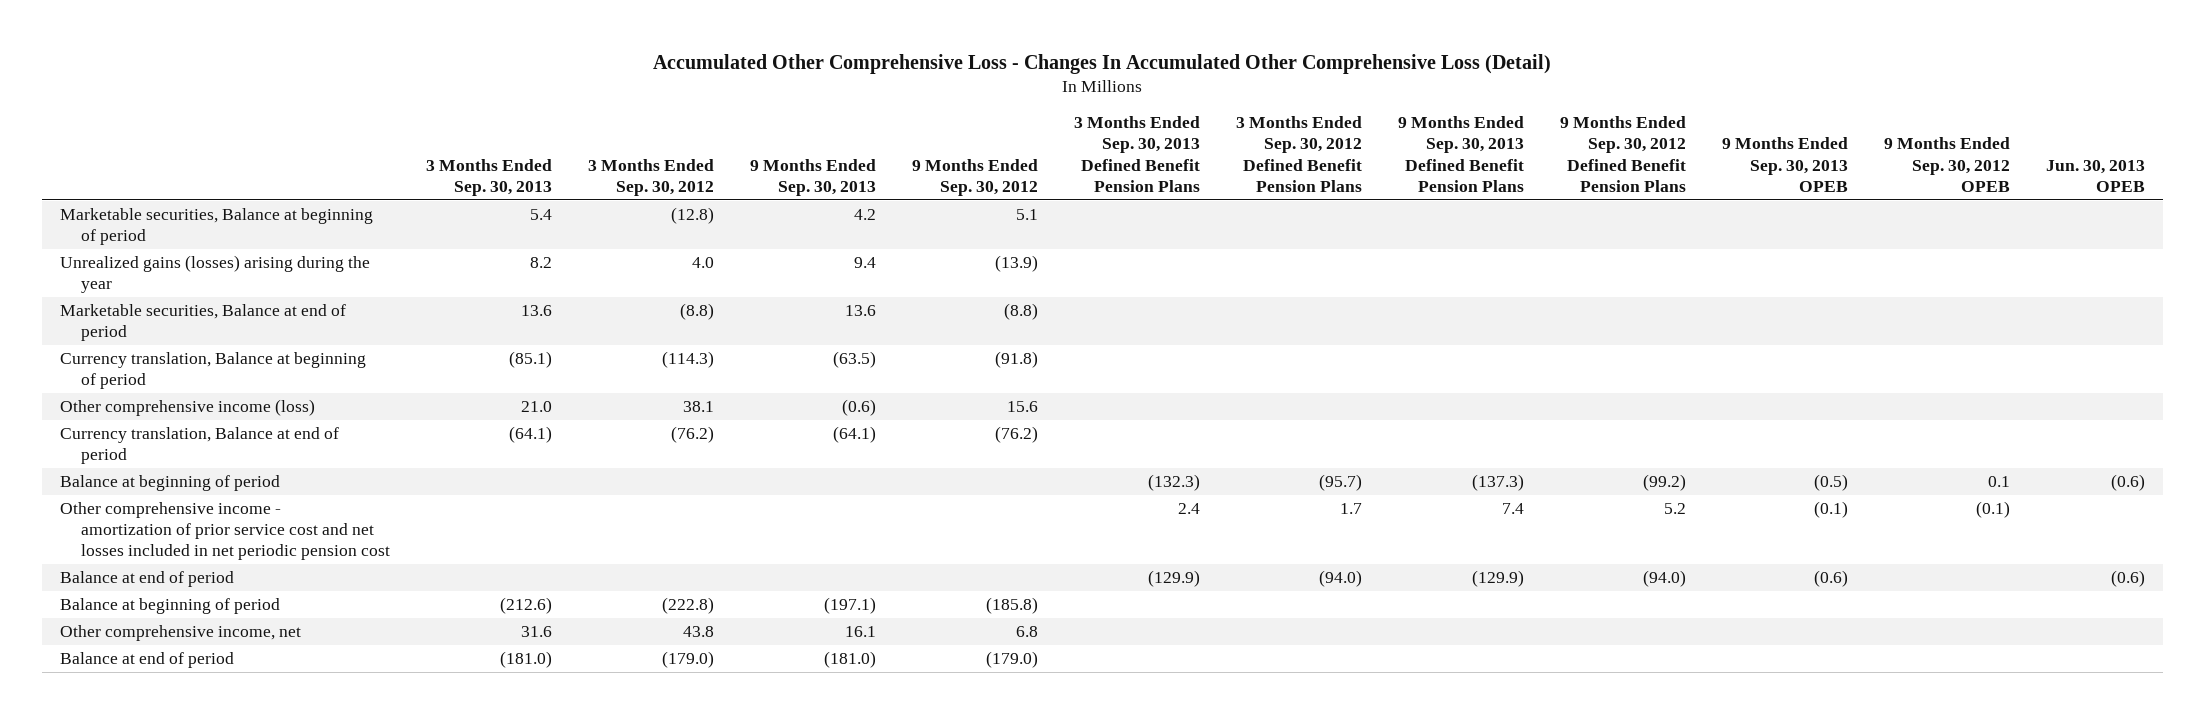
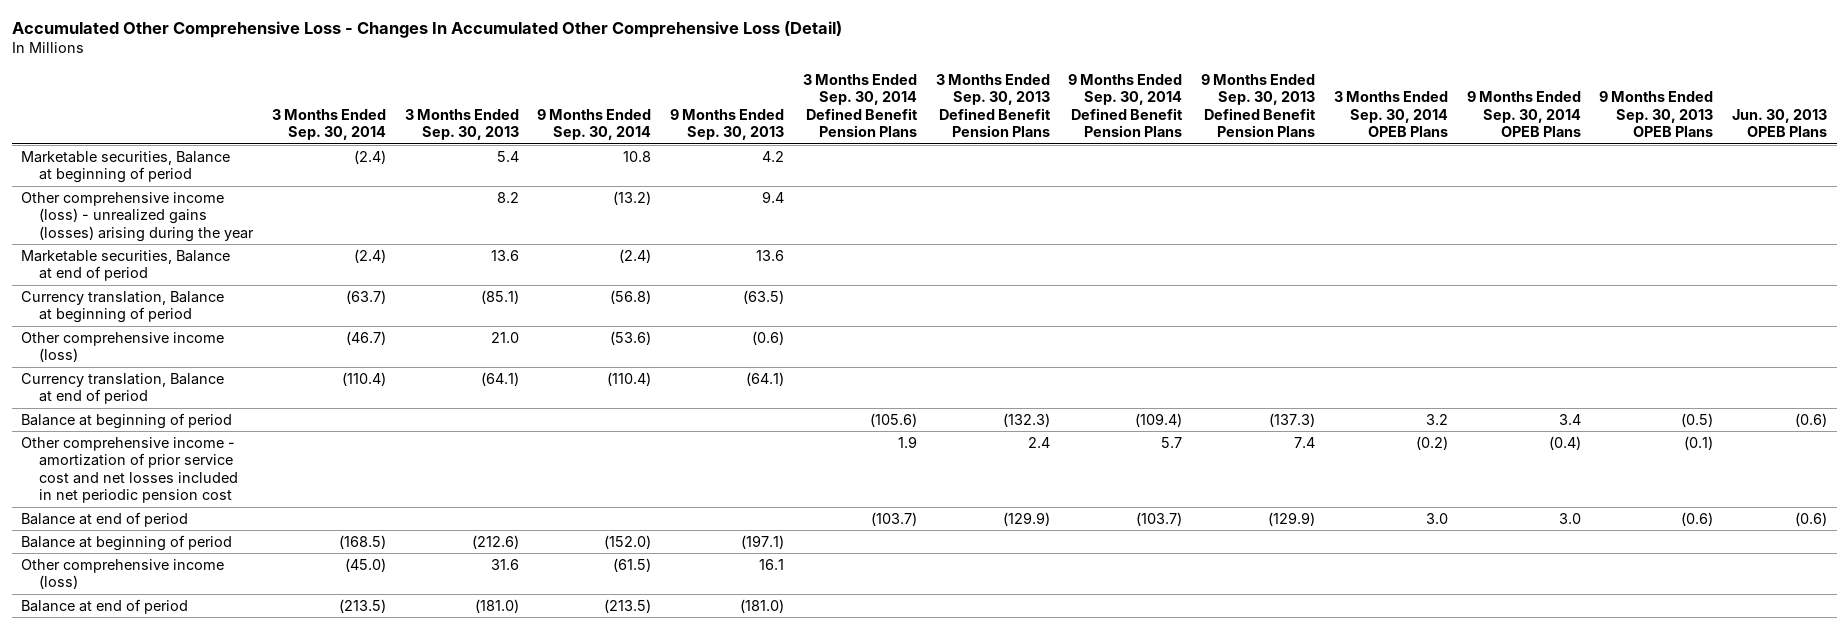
- | 3 Months Ended Sep. 30, 2013 | 3 Months Ended Sep. 30, 2012 | 9 Months Ended Sep. 30, 2013 | 9 Months Ended Sep. 30, 2012 | 3 Months Ended Sep. 30, 2013 Defined Benefit Pension Plans | 3 Months Ended Sep. 30, 2012 Defined Benefit Pension Plans | 9 Months Ended Sep. 30, 2013 Defined Benefit Pension Plans | 9 Months Ended Sep. 30, 2012 Defined Benefit Pension Plans | 9 Months Ended Sep. 30, 2013 OPEB | 9 Months Ended Sep. 30, 2012 OPEB | Jun. 30, 2013 OPEB
+ | 3 Months Ended Sep. 30, 2014 | 3 Months Ended Sep. 30, 2013 | 9 Months Ended Sep. 30, 2014 | 9 Months Ended Sep. 30, 2013 | 3 Months Ended Sep. 30, 2014 Defined Benefit Pension Plans | 3 Months Ended Sep. 30, 2013 Defined Benefit Pension Plans | 9 Months Ended Sep. 30, 2014 Defined Benefit Pension Plans | 9 Months Ended Sep. 30, 2013 Defined Benefit Pension Plans | 3 Months Ended Sep. 30, 2014 OPEB Plans | 9 Months Ended Sep. 30, 2014 OPEB Plans | 9 Months Ended Sep. 30, 2013 OPEB Plans | Jun. 30, 2013 OPEB Plans
- Unrealized gains (losses) arising during the year | 8.2 | 4.0 | 9.4 | (13.9) | | | | | | |
+ Other comprehensive income (loss) - unrealized gains (losses) arising during the year | | 8.2 | (13.2) | 9.4 | | | | | | | |
- Other comprehensive income, net | 31.6 | 43.8 | 16.1 | 6.8 | | | | | | |
+ Other comprehensive income (loss) | (45.0) | 31.6 | (61.5) | 16.1 | | | | | | | |

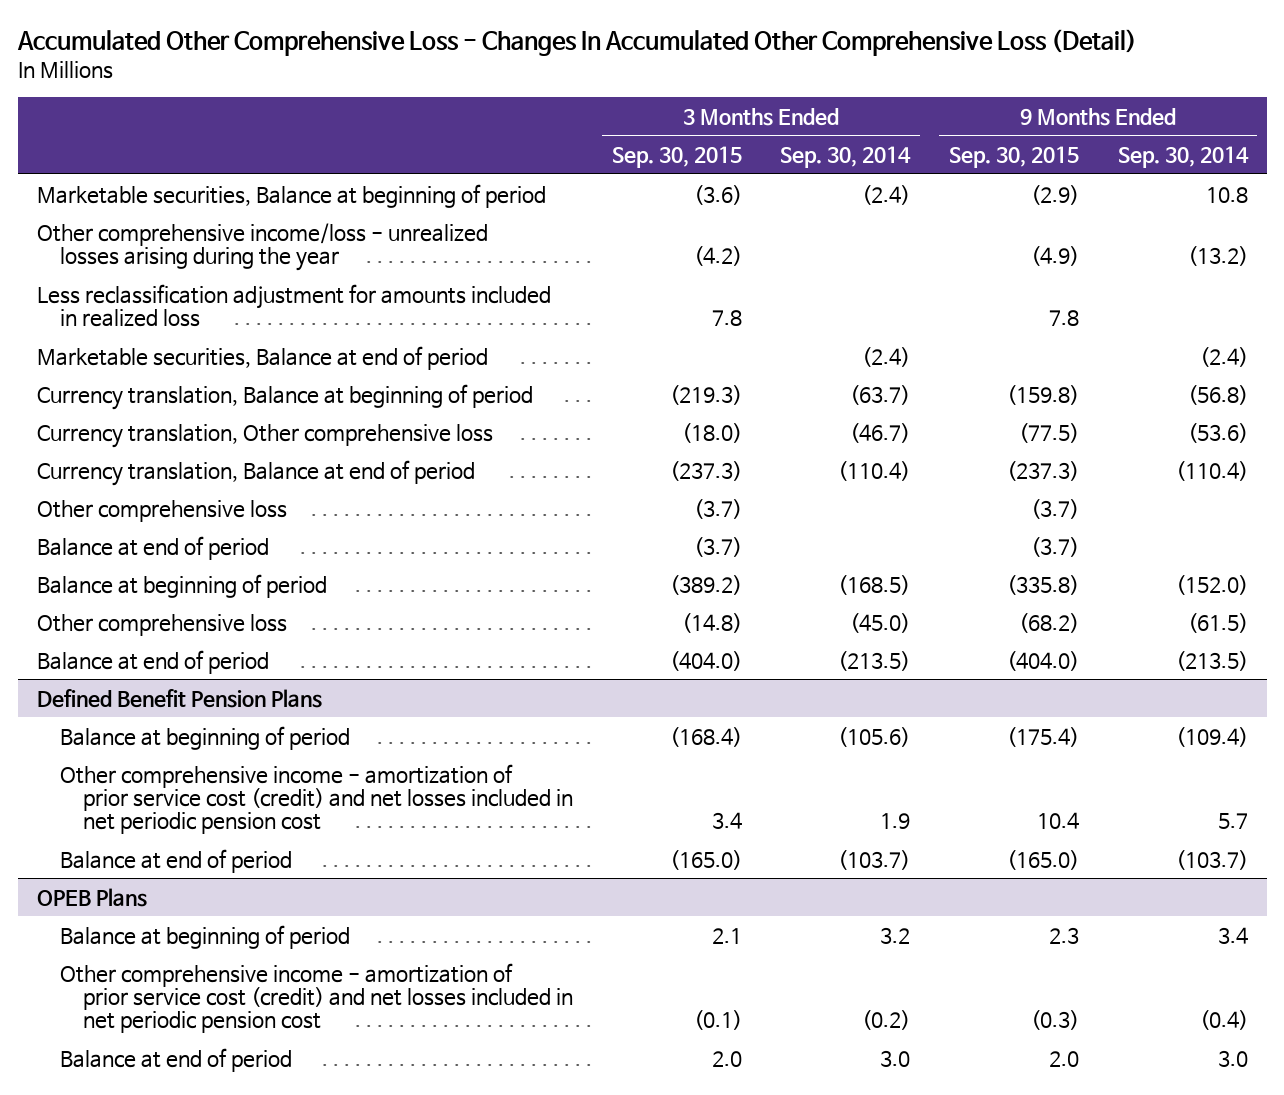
- | 3 Months Ended Sep. 30, 2014 | 3 Months Ended Sep. 30, 2013 | 9 Months Ended Sep. 30, 2014 | 9 Months Ended Sep. 30, 2013 | 3 Months Ended Sep. 30, 2014 Defined Benefit Pension Plans | 3 Months Ended Sep. 30, 2013 Defined Benefit Pension Plans | 9 Months Ended Sep. 30, 2014 Defined Benefit Pension Plans | 9 Months Ended Sep. 30, 2013 Defined Benefit Pension Plans | 3 Months Ended Sep. 30, 2014 OPEB Plans | 9 Months Ended Sep. 30, 2014 OPEB Plans | 9 Months Ended Sep. 30, 2013 OPEB Plans | Jun. 30, 2013 OPEB Plans
+ | 3 Months Ended Sep. 30, 2015 | 3 Months Ended Sep. 30, 2014 | 9 Months Ended Sep. 30, 2015 | 9 Months Ended Sep. 30, 2014
- Other comprehensive income (loss) - unrealized gains (losses) arising during the year | | 8.2 | (13.2) | 9.4 | | | | | | | |
+ Other comprehensive income/loss - unrealized losses arising during the year | (4.2) | | (4.9) | (13.2)
+ Less reclassification adjustment for amounts included in realized loss | 7.8 | | 7.8 |
- Other comprehensive income (loss) | (46.7) | 21.0 | (53.6) | (0.6) | | | | | | | |
+ Currency translation, Other comprehensive loss | (18.0) | (46.7) | (77.5) | (53.6)
- Balance at beginning of period | | | | | (105.6) | (132.3) | (109.4) | (137.3) | 3.2 | 3.4 | (0.5) | (0.6)
- Other comprehensive income - amortization of prior service cost and net losses included in net periodic pension cost | | | | | 1.9 | 2.4 | 5.7 | 7.4 | (0.2) | (0.4) | (0.1) |
+ Other comprehensive loss | (3.7) | | (3.7) |
- Other comprehensive income (loss) | (45.0) | 31.6 | (61.5) | 16.1 | | | | | | | |
+ Other comprehensive loss | (14.8) | (45.0) | (68.2) | (61.5)
+ Defined Benefit Pension Plans
+ Balance at beginning of period | (168.4) | (105.6) | (175.4) | (109.4)
+ Other comprehensive income - amortization of prior service cost (credit) and net losses included in net periodic pension cost | 3.4 | 1.9 | 10.4 | 5.7
+ Balance at end of period | (165.0) | (103.7) | (165.0) | (103.7)
+ OPEB Plans
+ Balance at beginning of period | 2.1 | 3.2 | 2.3 | 3.4
+ Other comprehensive income - amortization of prior service cost (credit) and net losses included in net periodic pension cost | (0.1) | (0.2) | (0.3) | (0.4)
+ Balance at end of period | 2.0 | 3.0 | 2.0 | 3.0

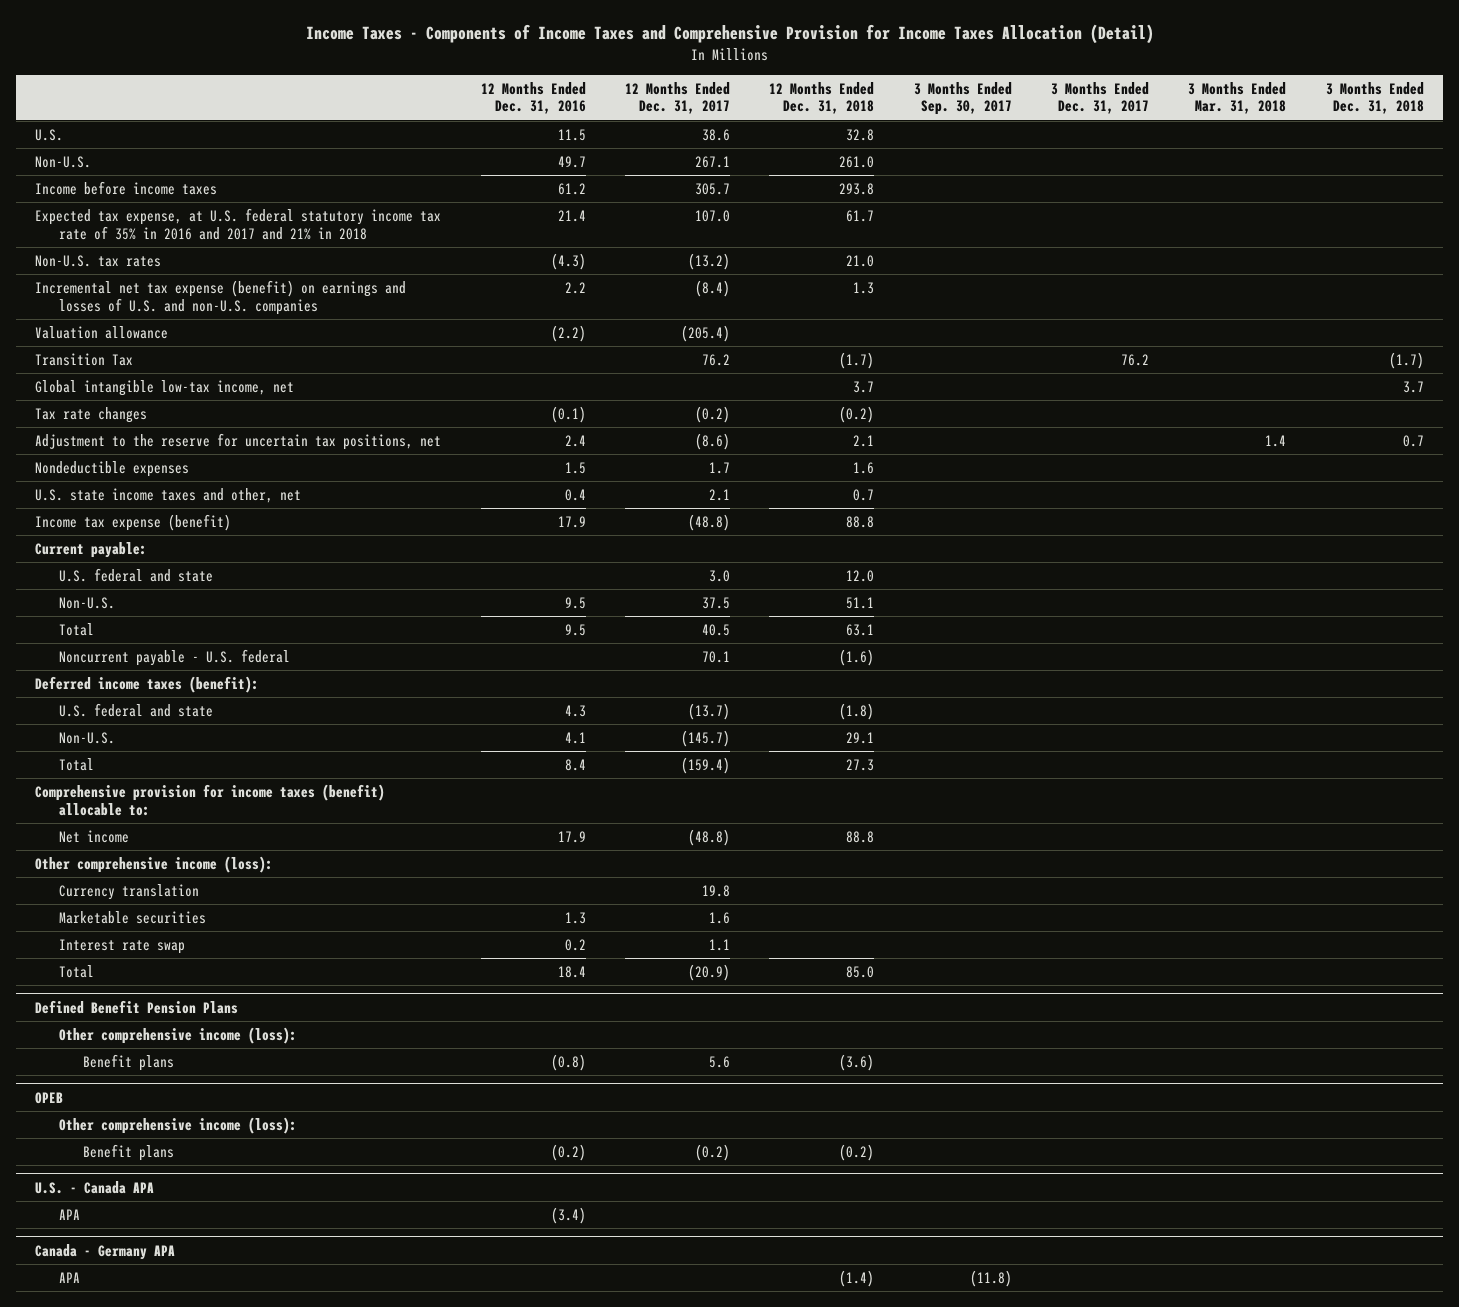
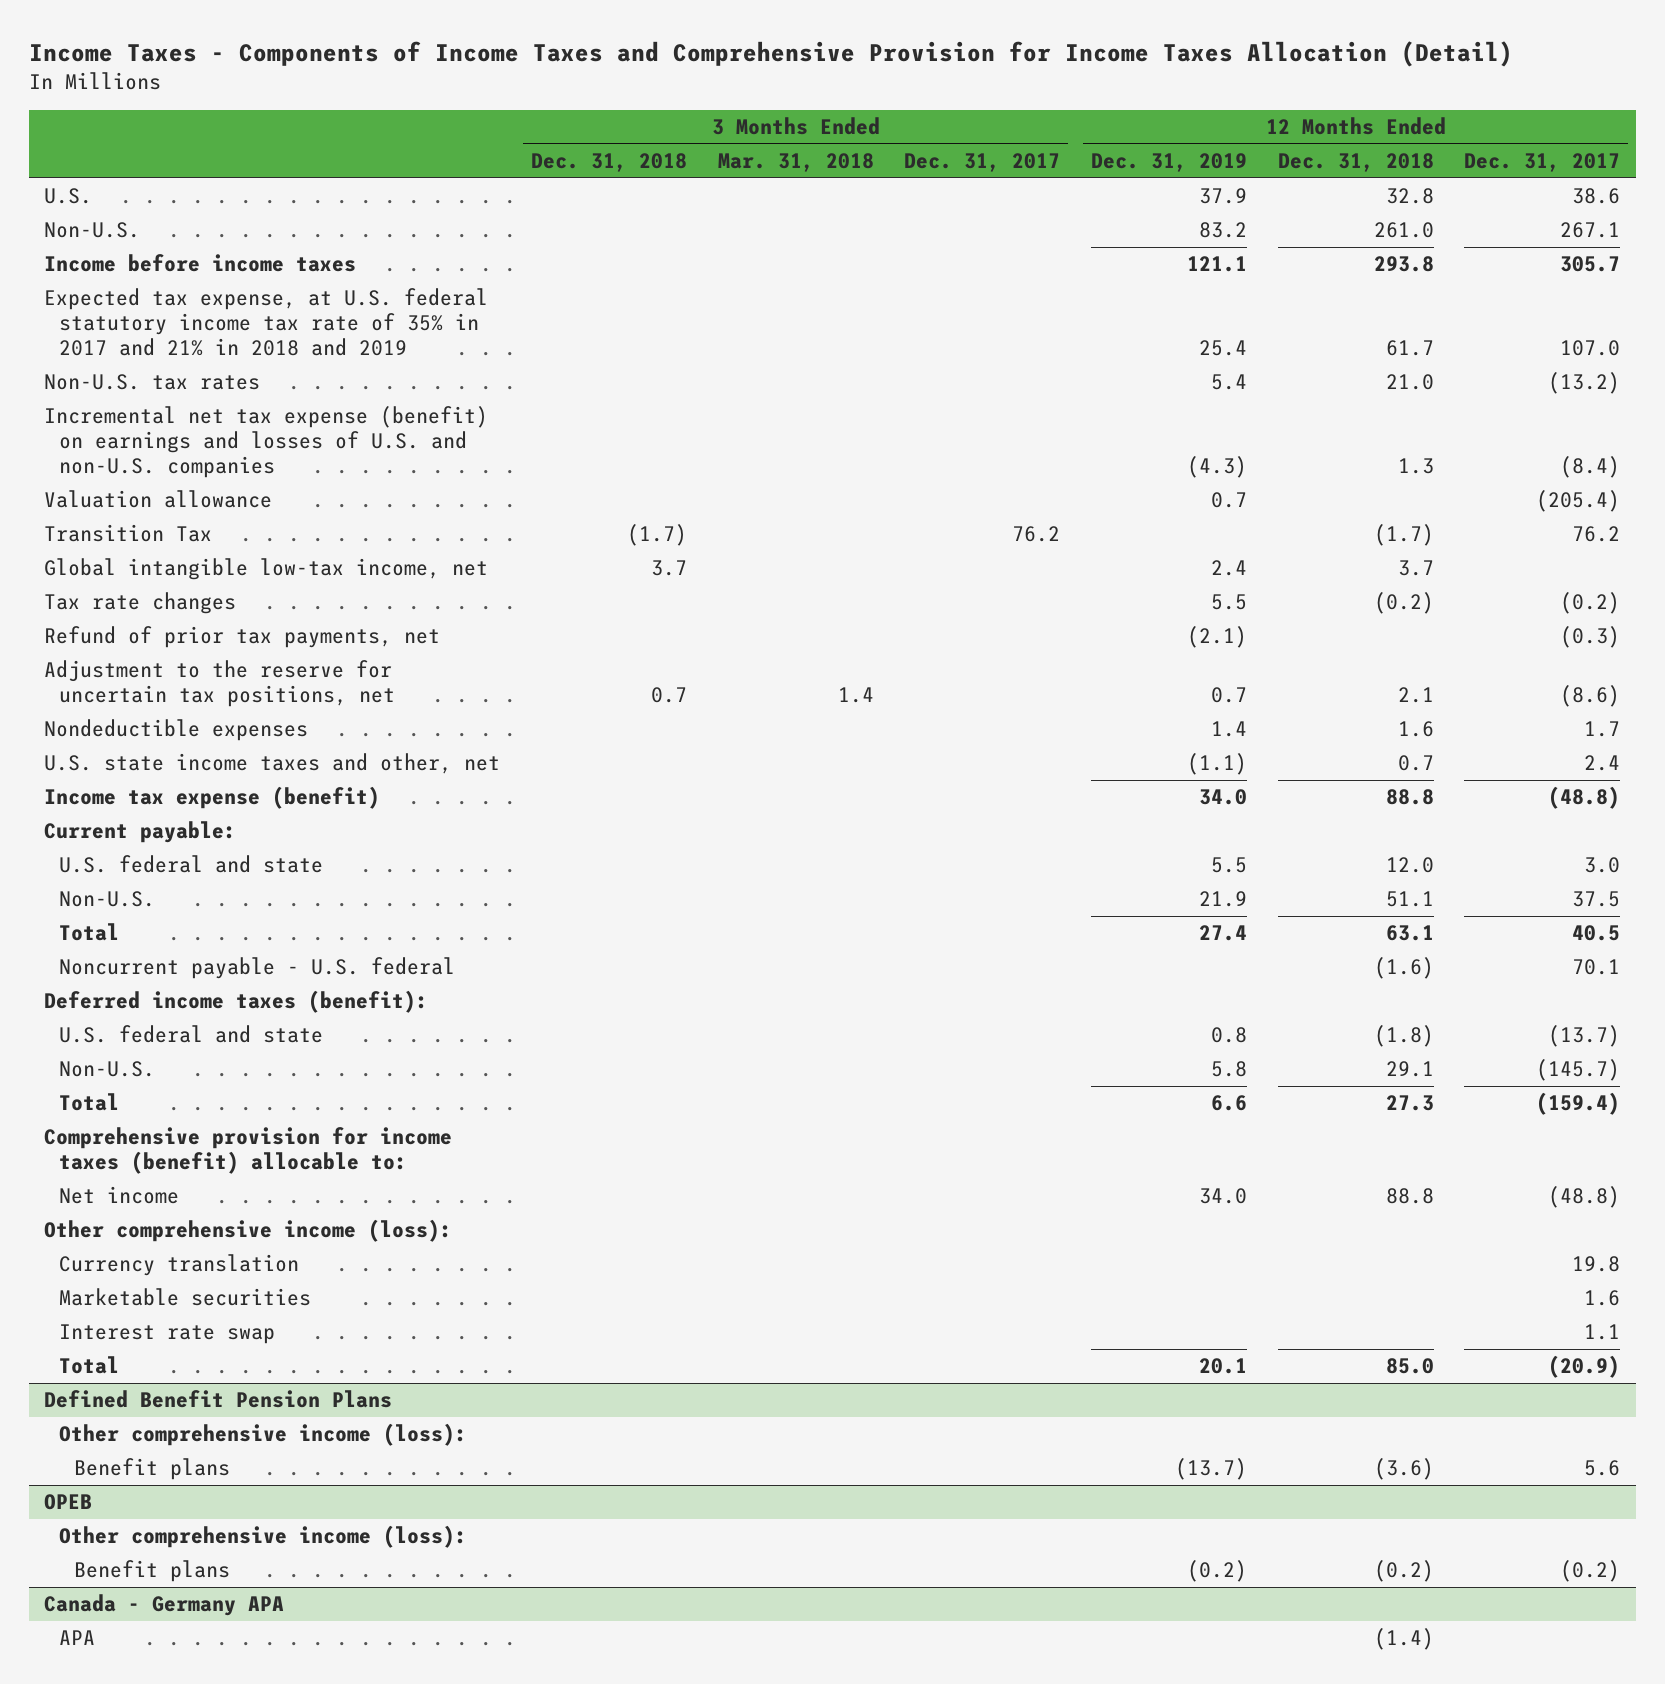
- | 12 Months Ended Dec. 31, 2016 | 12 Months Ended Dec. 31, 2017 | 12 Months Ended Dec. 31, 2018 | 3 Months Ended Sep. 30, 2017 | 3 Months Ended Dec. 31, 2017 | 3 Months Ended Mar. 31, 2018 | 3 Months Ended Dec. 31, 2018
+ | 3 Months Ended Dec. 31, 2018 | 3 Months Ended Mar. 31, 2018 | 3 Months Ended Dec. 31, 2017 | 12 Months Ended Dec. 31, 2019 | 12 Months Ended Dec. 31, 2018 | 12 Months Ended Dec. 31, 2017
- Expected tax expense, at U.S. federal statutory income tax rate of 35% in 2016 and 2017 and 21% in 2018 | 21.4 | 107.0 | 61.7 | | | |
+ Expected tax expense, at U.S. federal statutory income tax rate of 35% in 2017 and 21% in 2018 and 2019 | | | | 25.4 | 61.7 | 107.0
+ Refund of prior tax payments, net | | | | (2.1) | | (0.3)
- U.S. state income taxes and other, net | 0.4 | 2.1 | 0.7 | | | |
+ U.S. state income taxes and other, net | | | | (1.1) | 0.7 | 2.4
- U.S. - Canada APA
- APA | (3.4) | | | | | |

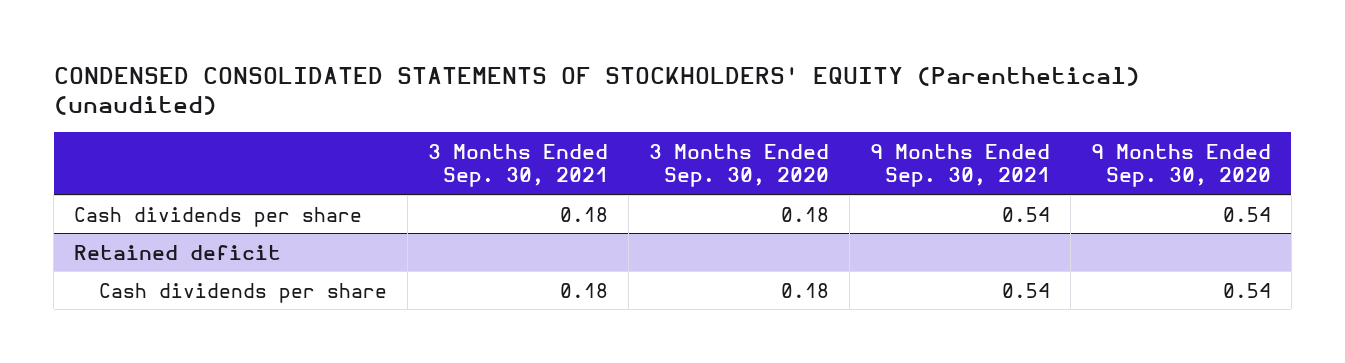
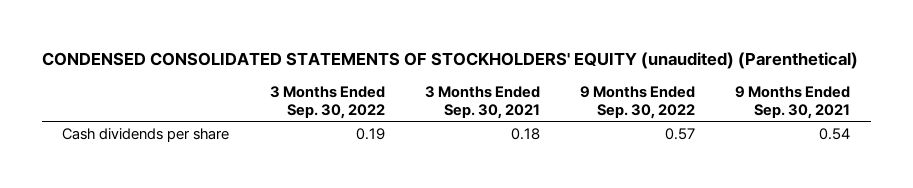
- CONDENSED CONSOLIDATED STATEMENTS OF STOCKHOLDERS' EQUITY (Parenthetical) (unaudited)
+ CONDENSED CONSOLIDATED STATEMENTS OF STOCKHOLDERS' EQUITY (unaudited) (Parenthetical)
- | 3 Months Ended Sep. 30, 2021 | 3 Months Ended Sep. 30, 2020 | 9 Months Ended Sep. 30, 2021 | 9 Months Ended Sep. 30, 2020
+ | 3 Months Ended Sep. 30, 2022 | 3 Months Ended Sep. 30, 2021 | 9 Months Ended Sep. 30, 2022 | 9 Months Ended Sep. 30, 2021
- Retained deficit
- Cash dividends per share | 0.18 | 0.18 | 0.54 | 0.54

